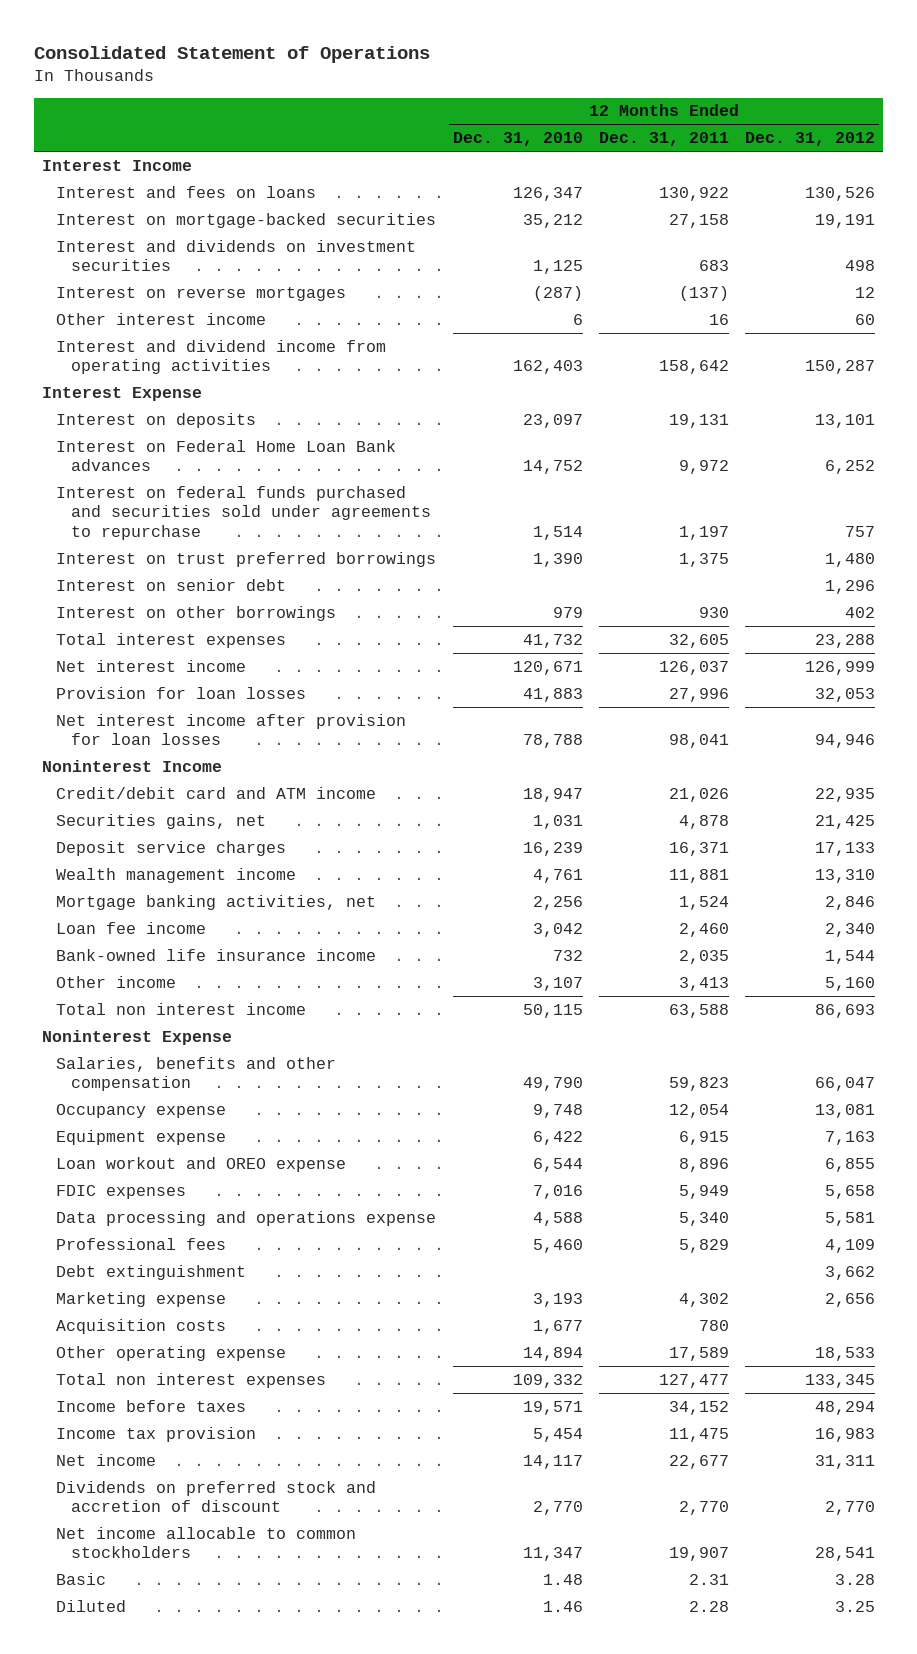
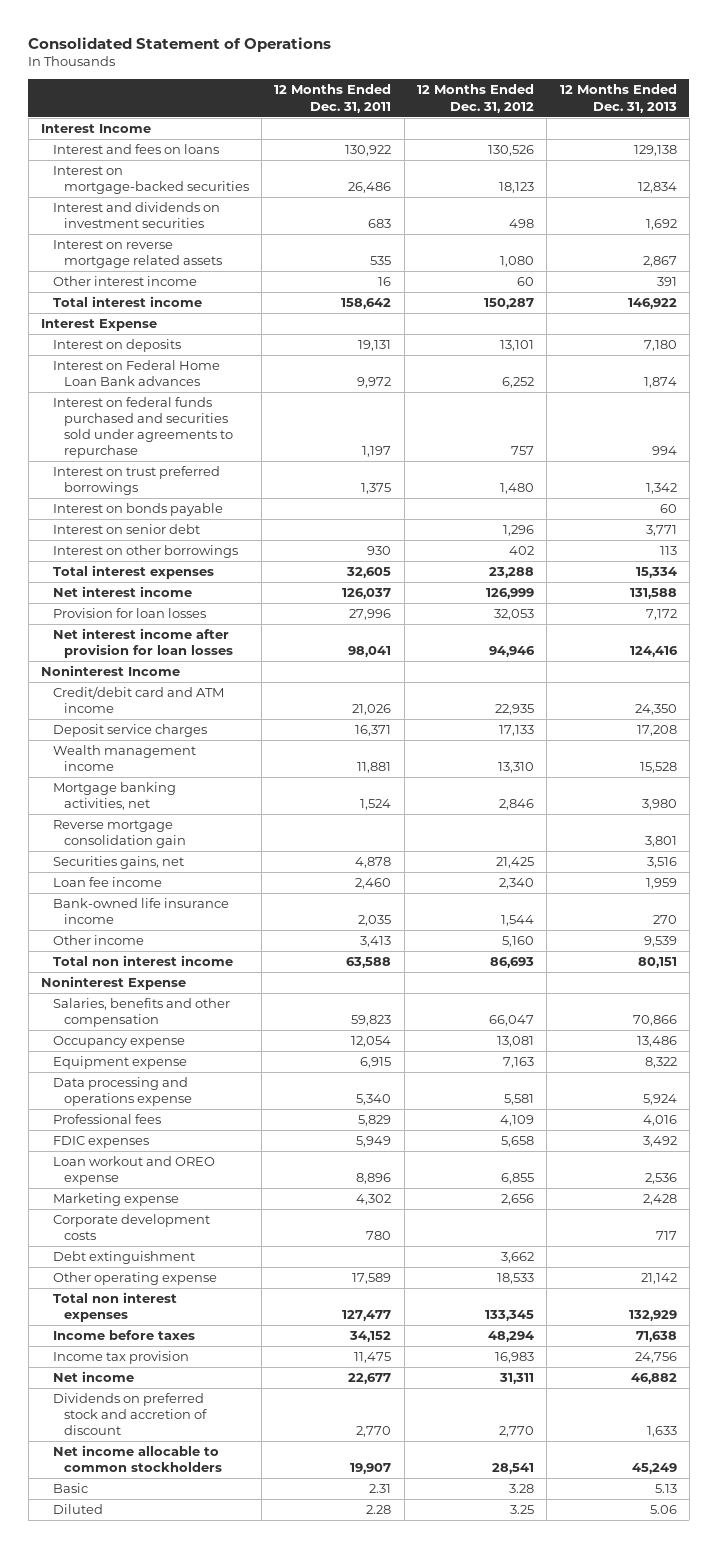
- | 12 Months Ended Dec. 31, 2010 | 12 Months Ended Dec. 31, 2011 | 12 Months Ended Dec. 31, 2012
+ | 12 Months Ended Dec. 31, 2011 | 12 Months Ended Dec. 31, 2012 | 12 Months Ended Dec. 31, 2013
- Interest on mortgage-backed securities | 35,212 | 27,158 | 19,191
+ Interest on mortgage-backed securities | 26,486 | 18,123 | 12,834
- Interest on reverse mortgages | (287) | (137) | 12
+ Interest on reverse mortgage related assets | 535 | 1,080 | 2,867
- Interest and dividend income from operating activities | 162,403 | 158,642 | 150,287
+ Total interest income | 158,642 | 150,287 | 146,922
+ Interest on bonds payable | | | 60
+ Reverse mortgage consolidation gain | | | 3,801
moved down: Securities gains, net | 4,878 | 21,425 | 3,516
moved down: FDIC expenses | 5,949 | 5,658 | 3,492
moved down: Loan workout and OREO expense | 8,896 | 6,855 | 2,536
- Acquisition costs | 1,677 | 780 |
+ Corporate development costs | 780 | | 717
moved down: Debt extinguishment | | 3,662 |

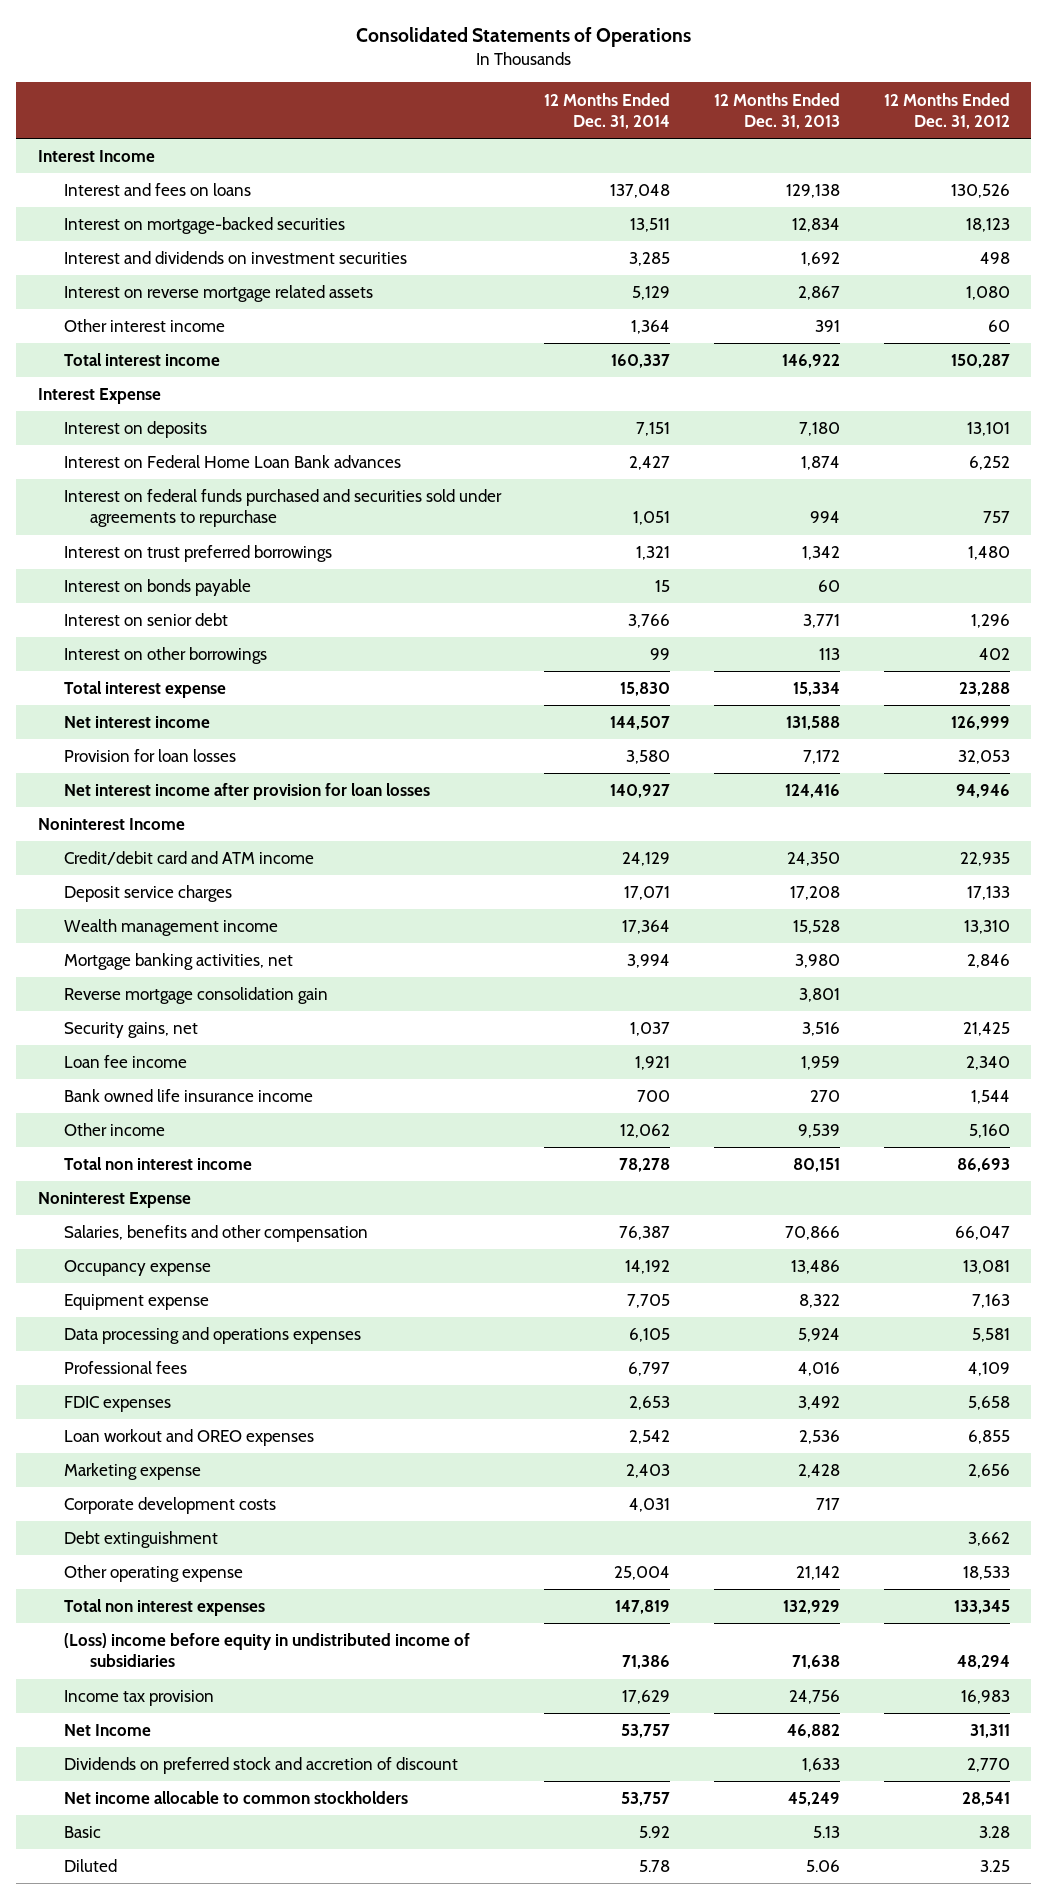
- Consolidated Statement of Operations
+ Consolidated Statements of Operations
- | 12 Months Ended Dec. 31, 2011 | 12 Months Ended Dec. 31, 2012 | 12 Months Ended Dec. 31, 2013
+ | 12 Months Ended Dec. 31, 2014 | 12 Months Ended Dec. 31, 2013 | 12 Months Ended Dec. 31, 2012
- Total interest expenses | 32,605 | 23,288 | 15,334
+ Total interest expense | 15,830 | 15,334 | 23,288
- Securities gains, net | 4,878 | 21,425 | 3,516
+ Security gains, net | 1,037 | 3,516 | 21,425
- Bank-owned life insurance income | 2,035 | 1,544 | 270
+ Bank owned life insurance income | 700 | 270 | 1,544
- Data processing and operations expense | 5,340 | 5,581 | 5,924
+ Data processing and operations expenses | 6,105 | 5,924 | 5,581
- Loan workout and OREO expense | 8,896 | 6,855 | 2,536
+ Loan workout and OREO expenses | 2,542 | 2,536 | 6,855
- Income before taxes | 34,152 | 48,294 | 71,638
+ (Loss) income before equity in undistributed income of subsidiaries | 71,386 | 71,638 | 48,294
- Net income | 22,677 | 31,311 | 46,882
+ Net Income | 53,757 | 46,882 | 31,311

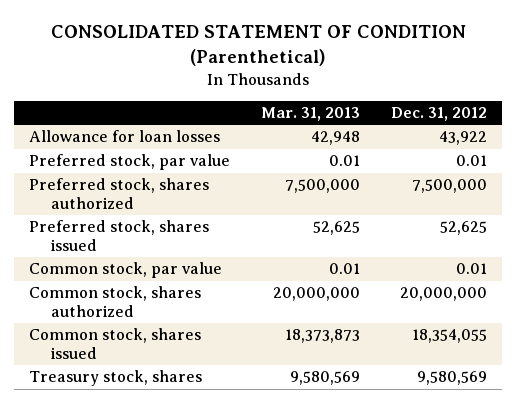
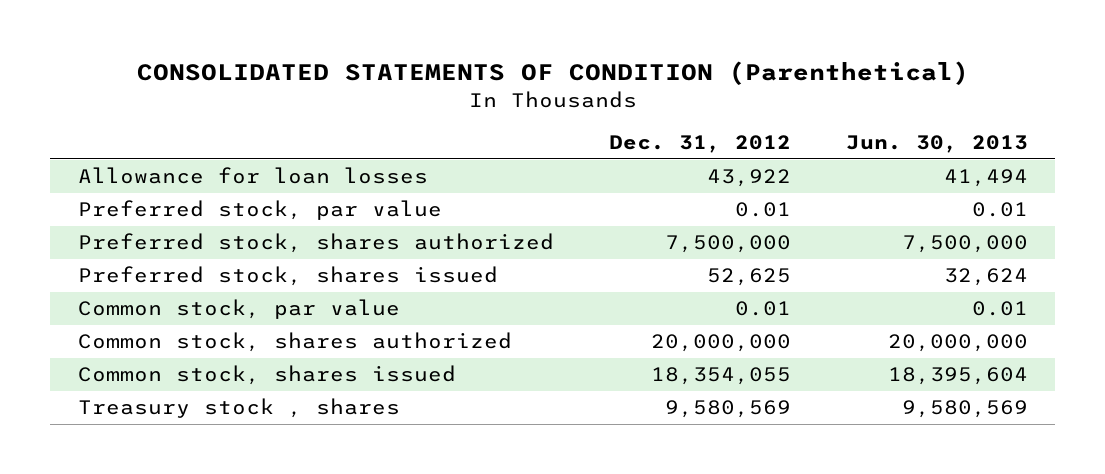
- CONSOLIDATED STATEMENT OF CONDITION (Parenthetical)
+ CONSOLIDATED STATEMENTS OF CONDITION (Parenthetical)
- | Mar. 31, 2013 | Dec. 31, 2012
+ | Dec. 31, 2012 | Jun. 30, 2013
- Treasury stock, shares | 9,580,569 | 9,580,569
+ Treasury stock , shares | 9,580,569 | 9,580,569

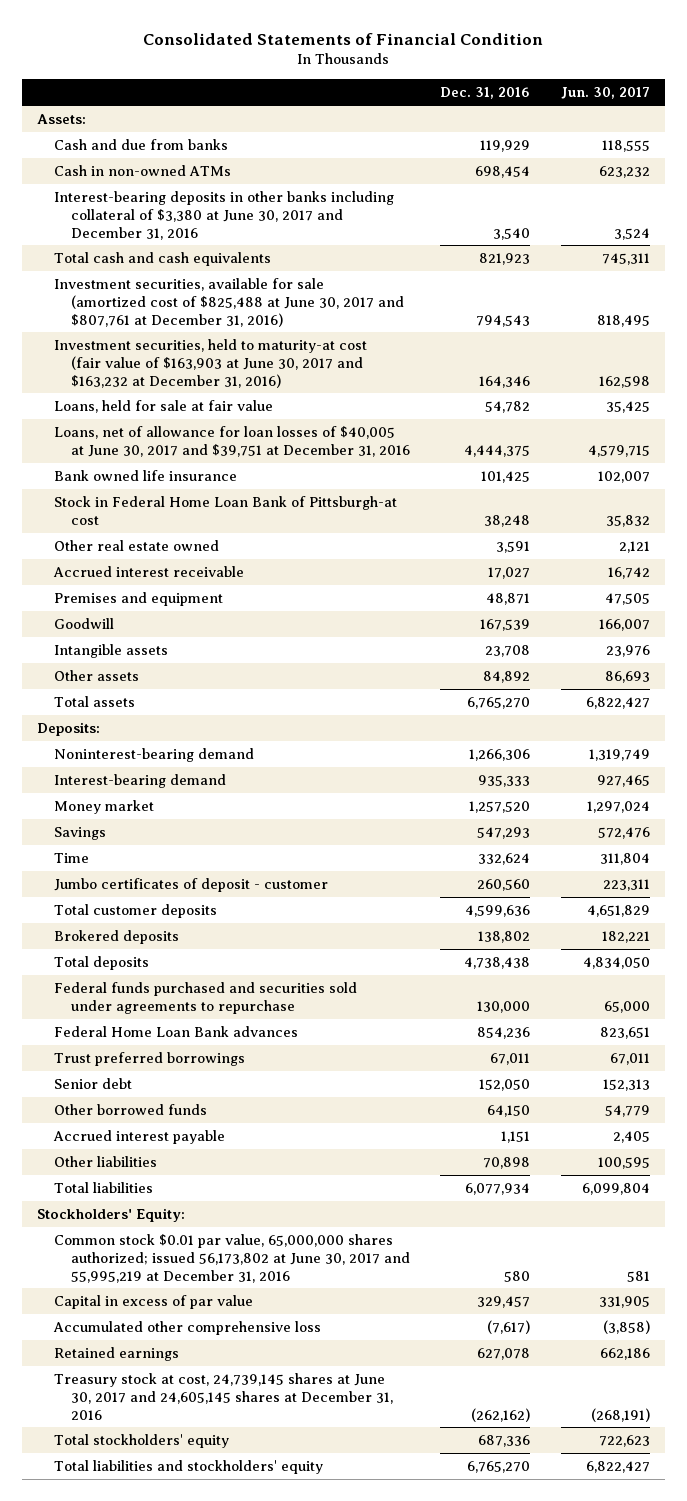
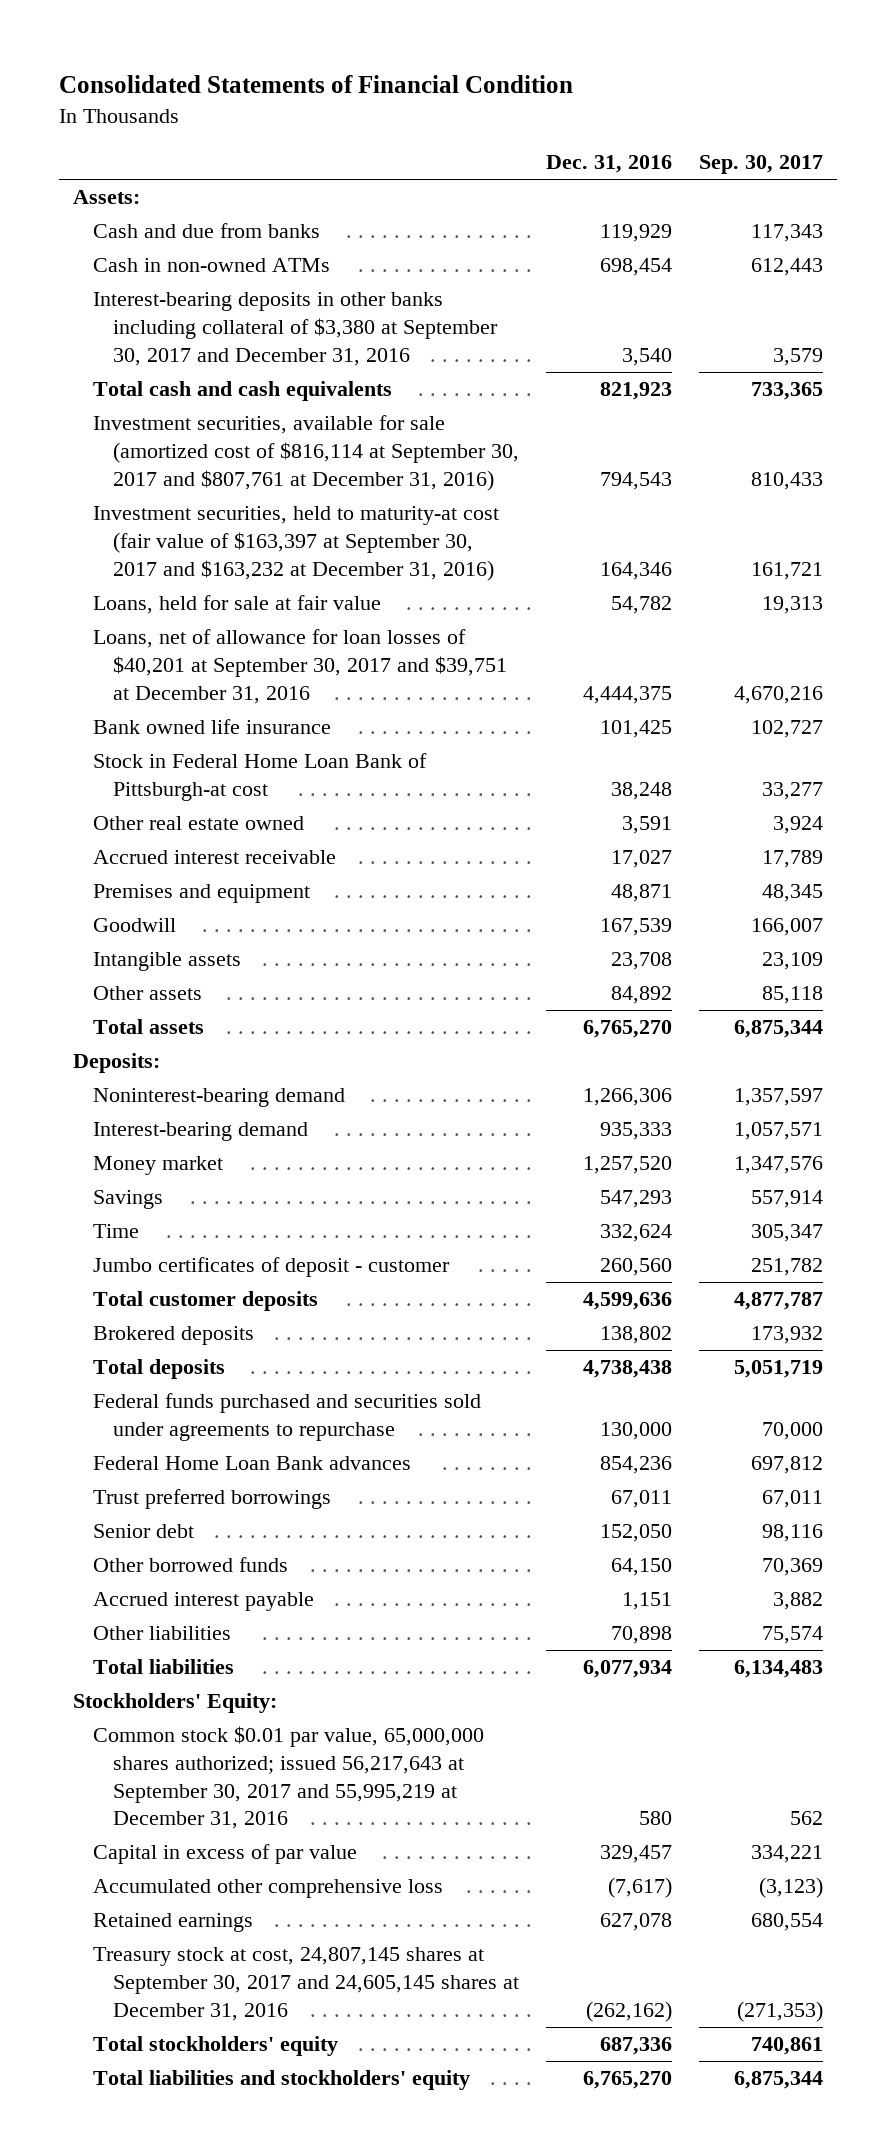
- | Dec. 31, 2016 | Jun. 30, 2017
+ | Dec. 31, 2016 | Sep. 30, 2017
- Interest-bearing deposits in other banks including collateral of $3,380 at June 30, 2017 and December 31, 2016 | 3,540 | 3,524
+ Interest-bearing deposits in other banks including collateral of $3,380 at September 30, 2017 and December 31, 2016 | 3,540 | 3,579
- Investment securities, available for sale (amortized cost of $825,488 at June 30, 2017 and $807,761 at December 31, 2016) | 794,543 | 818,495
- Investment securities, held to maturity-at cost (fair value of $163,903 at June 30, 2017 and $163,232 at December 31, 2016) | 164,346 | 162,598
+ Investment securities, available for sale (amortized cost of $816,114 at September 30, 2017 and $807,761 at December 31, 2016) | 794,543 | 810,433
+ Investment securities, held to maturity-at cost (fair value of $163,397 at September 30, 2017 and $163,232 at December 31, 2016) | 164,346 | 161,721
- Loans, net of allowance for loan losses of $40,005 at June 30, 2017 and $39,751 at December 31, 2016 | 4,444,375 | 4,579,715
+ Loans, net of allowance for loan losses of $40,201 at September 30, 2017 and $39,751 at December 31, 2016 | 4,444,375 | 4,670,216
- Common stock $0.01 par value, 65,000,000 shares authorized; issued 56,173,802 at June 30, 2017 and 55,995,219 at December 31, 2016 | 580 | 581
+ Common stock $0.01 par value, 65,000,000 shares authorized; issued 56,217,643 at September 30, 2017 and 55,995,219 at December 31, 2016 | 580 | 562
- Treasury stock at cost, 24,739,145 shares at June 30, 2017 and 24,605,145 shares at December 31, 2016 | (262,162) | (268,191)
+ Treasury stock at cost, 24,807,145 shares at September 30, 2017 and 24,605,145 shares at December 31, 2016 | (262,162) | (271,353)

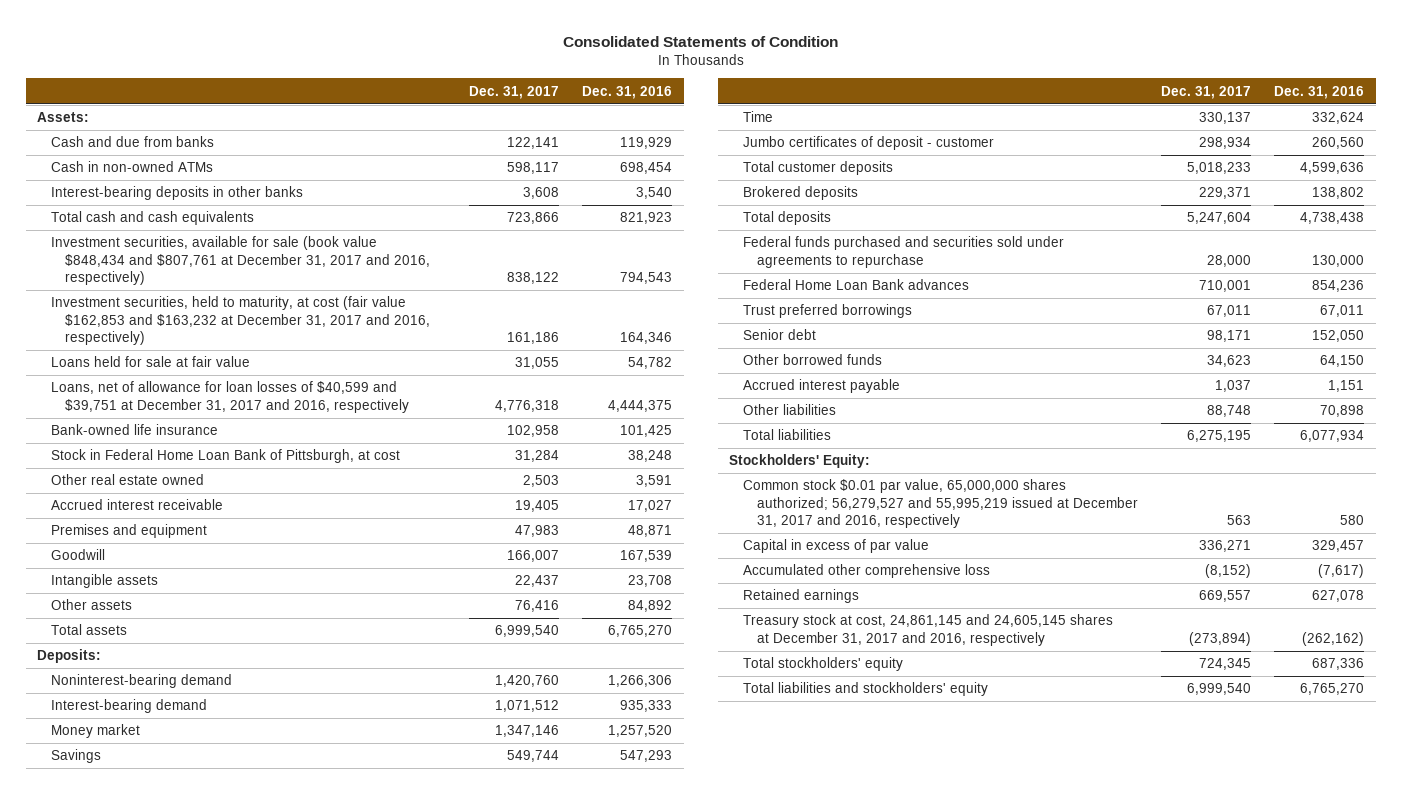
- Consolidated Statements of Financial Condition
+ Consolidated Statements of Condition
- | Dec. 31, 2016 | Sep. 30, 2017
+ | Dec. 31, 2017 | Dec. 31, 2016
- Interest-bearing deposits in other banks including collateral of $3,380 at September 30, 2017 and December 31, 2016 | 3,540 | 3,579
+ Interest-bearing deposits in other banks | 3,608 | 3,540
- Investment securities, available for sale (amortized cost of $816,114 at September 30, 2017 and $807,761 at December 31, 2016) | 794,543 | 810,433
- Investment securities, held to maturity-at cost (fair value of $163,397 at September 30, 2017 and $163,232 at December 31, 2016) | 164,346 | 161,721
- Loans, held for sale at fair value | 54,782 | 19,313
- Loans, net of allowance for loan losses of $40,201 at September 30, 2017 and $39,751 at December 31, 2016 | 4,444,375 | 4,670,216
- Bank owned life insurance | 101,425 | 102,727
- Stock in Federal Home Loan Bank of Pittsburgh-at cost | 38,248 | 33,277
+ Investment securities, available for sale (book value $848,434 and $807,761 at December 31, 2017 and 2016, respectively) | 838,122 | 794,543
+ Investment securities, held to maturity, at cost (fair value $162,853 and $163,232 at December 31, 2017 and 2016, respectively) | 161,186 | 164,346
+ Loans held for sale at fair value | 31,055 | 54,782
+ Loans, net of allowance for loan losses of $40,599 and $39,751 at December 31, 2017 and 2016, respectively | 4,776,318 | 4,444,375
+ Bank-owned life insurance | 102,958 | 101,425
+ Stock in Federal Home Loan Bank of Pittsburgh, at cost | 31,284 | 38,248
- Common stock $0.01 par value, 65,000,000 shares authorized; issued 56,217,643 at September 30, 2017 and 55,995,219 at December 31, 2016 | 580 | 562
+ Common stock $0.01 par value, 65,000,000 shares authorized; 56,279,527 and 55,995,219 issued at December 31, 2017 and 2016, respectively | 563 | 580
- Treasury stock at cost, 24,807,145 shares at September 30, 2017 and 24,605,145 shares at December 31, 2016 | (262,162) | (271,353)
+ Treasury stock at cost, 24,861,145 and 24,605,145 shares at December 31, 2017 and 2016, respectively | (273,894) | (262,162)

